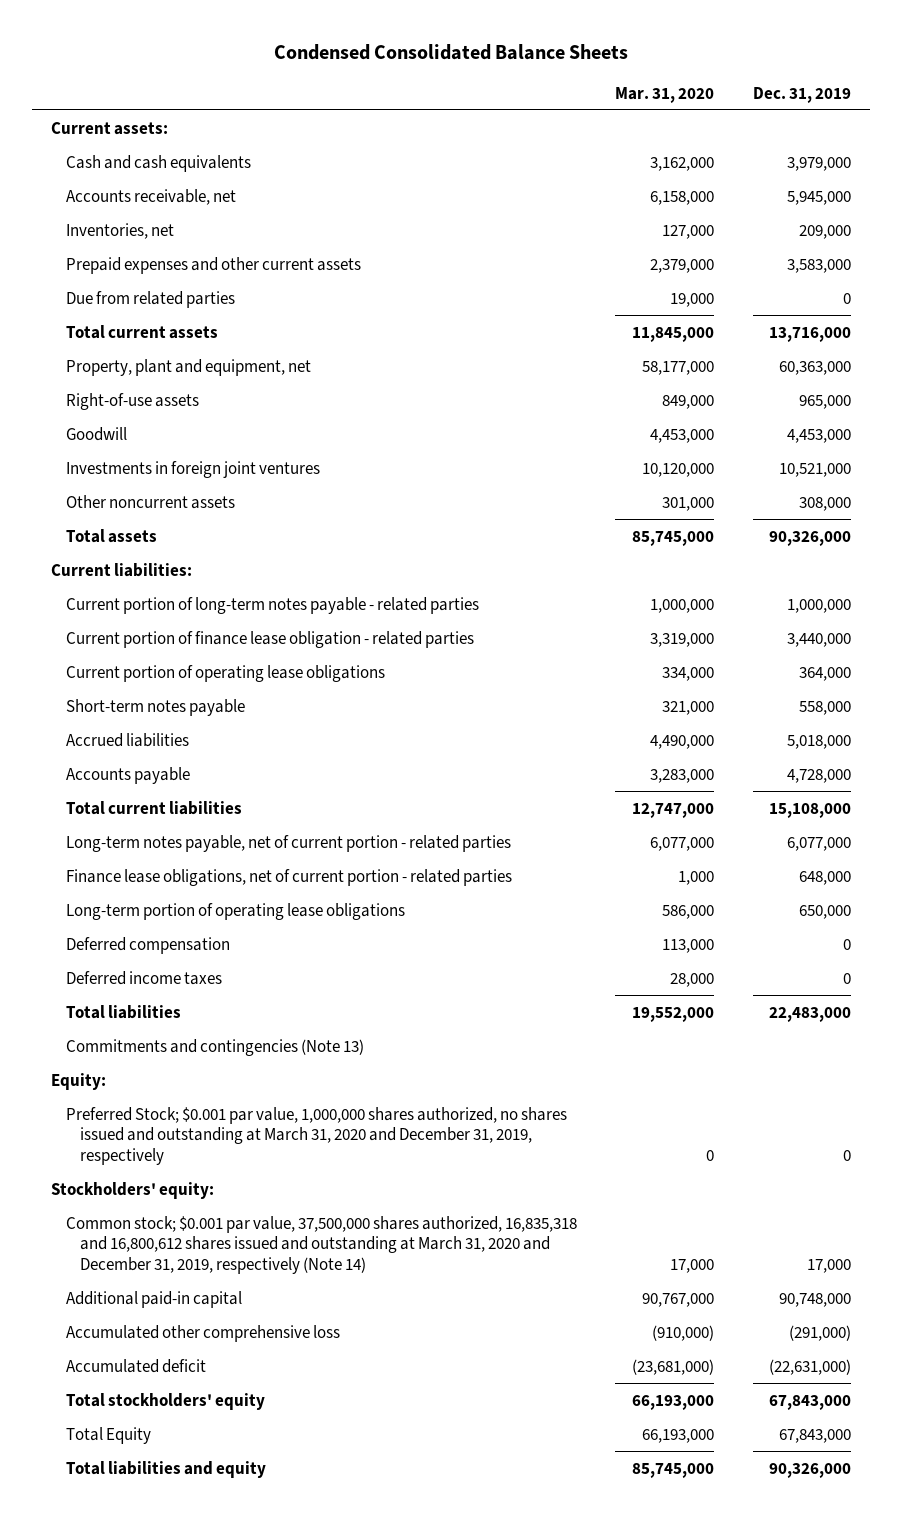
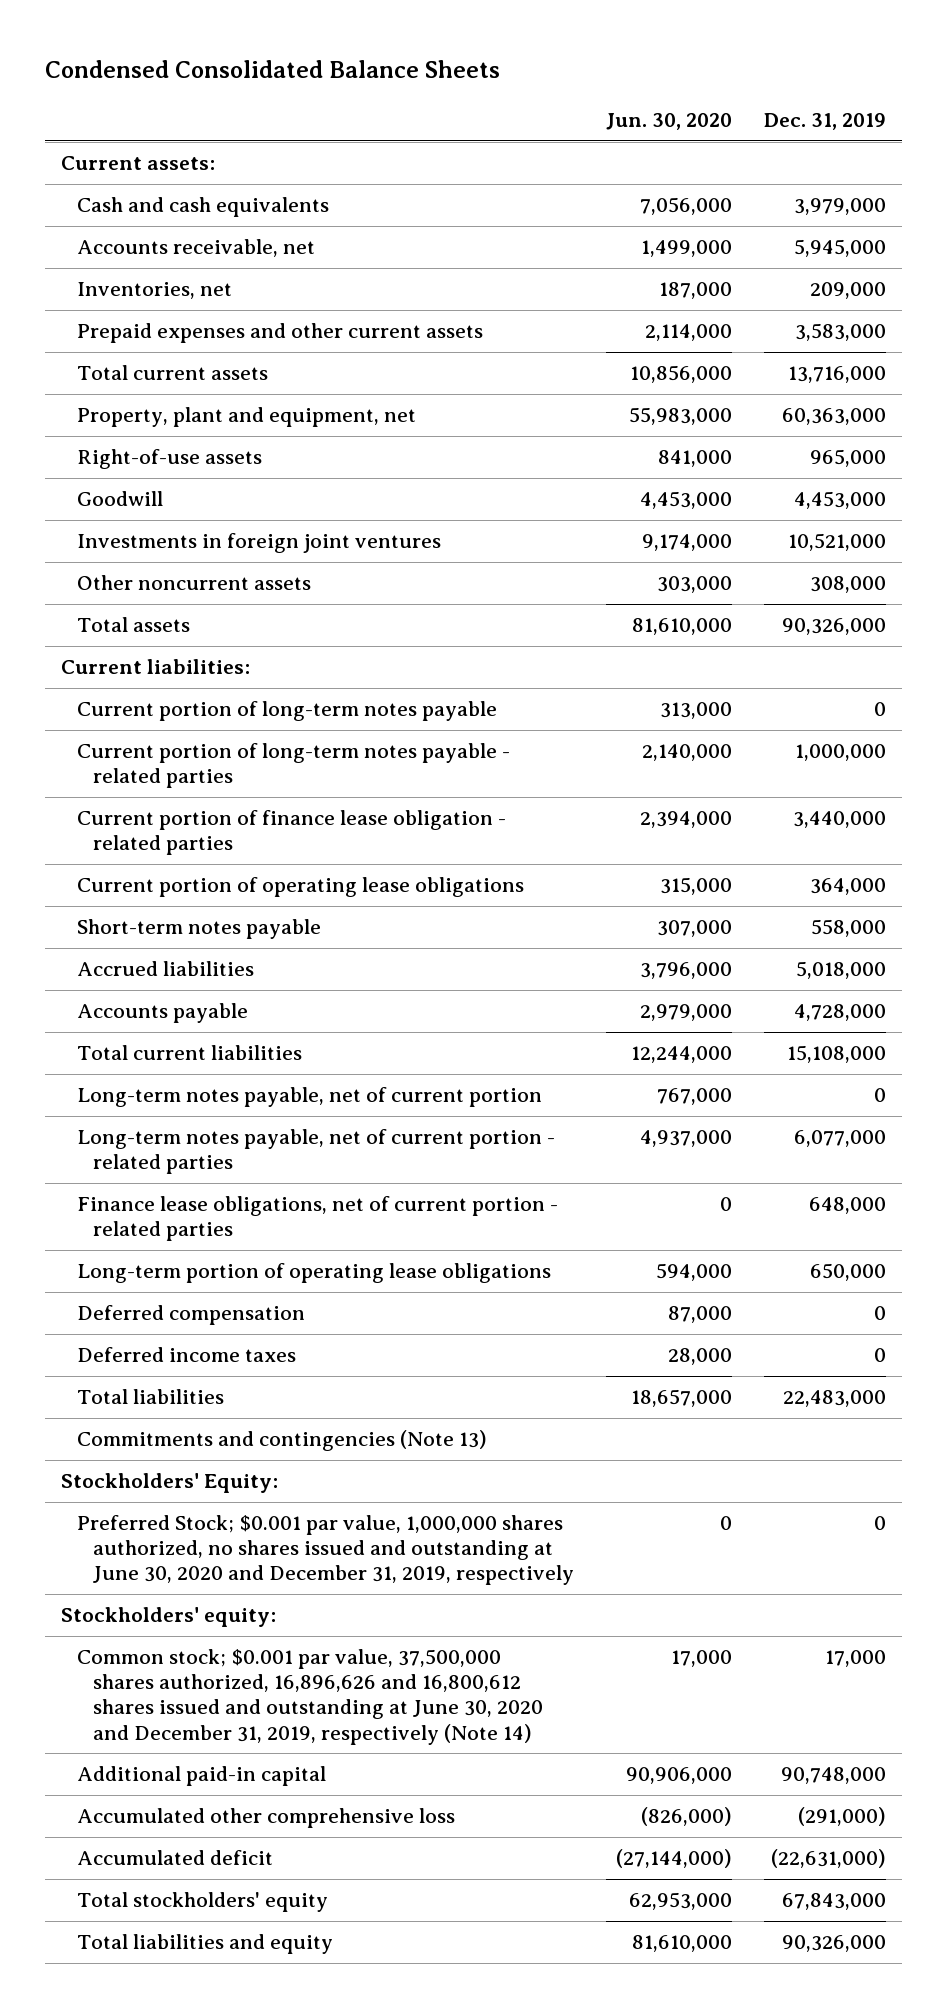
- | Mar. 31, 2020 | Dec. 31, 2019
+ | Jun. 30, 2020 | Dec. 31, 2019
- Due from related parties | 19,000 | 0
+ Current portion of long-term notes payable | 313,000 | 0
+ Long-term notes payable, net of current portion | 767,000 | 0
- Equity:
- Preferred Stock; $0.001 par value, 1,000,000 shares authorized, no shares issued and outstanding at March 31, 2020 and December 31, 2019, respectively | 0 | 0
+ Stockholders' Equity:
+ Preferred Stock; $0.001 par value, 1,000,000 shares authorized, no shares issued and outstanding at June 30, 2020 and December 31, 2019, respectively | 0 | 0
- Common stock; $0.001 par value, 37,500,000 shares authorized, 16,835,318 and 16,800,612 shares issued and outstanding at March 31, 2020 and December 31, 2019, respectively (Note 14) | 17,000 | 17,000
+ Common stock; $0.001 par value, 37,500,000 shares authorized, 16,896,626 and 16,800,612 shares issued and outstanding at June 30, 2020 and December 31, 2019, respectively (Note 14) | 17,000 | 17,000
- Total Equity | 66,193,000 | 67,843,000

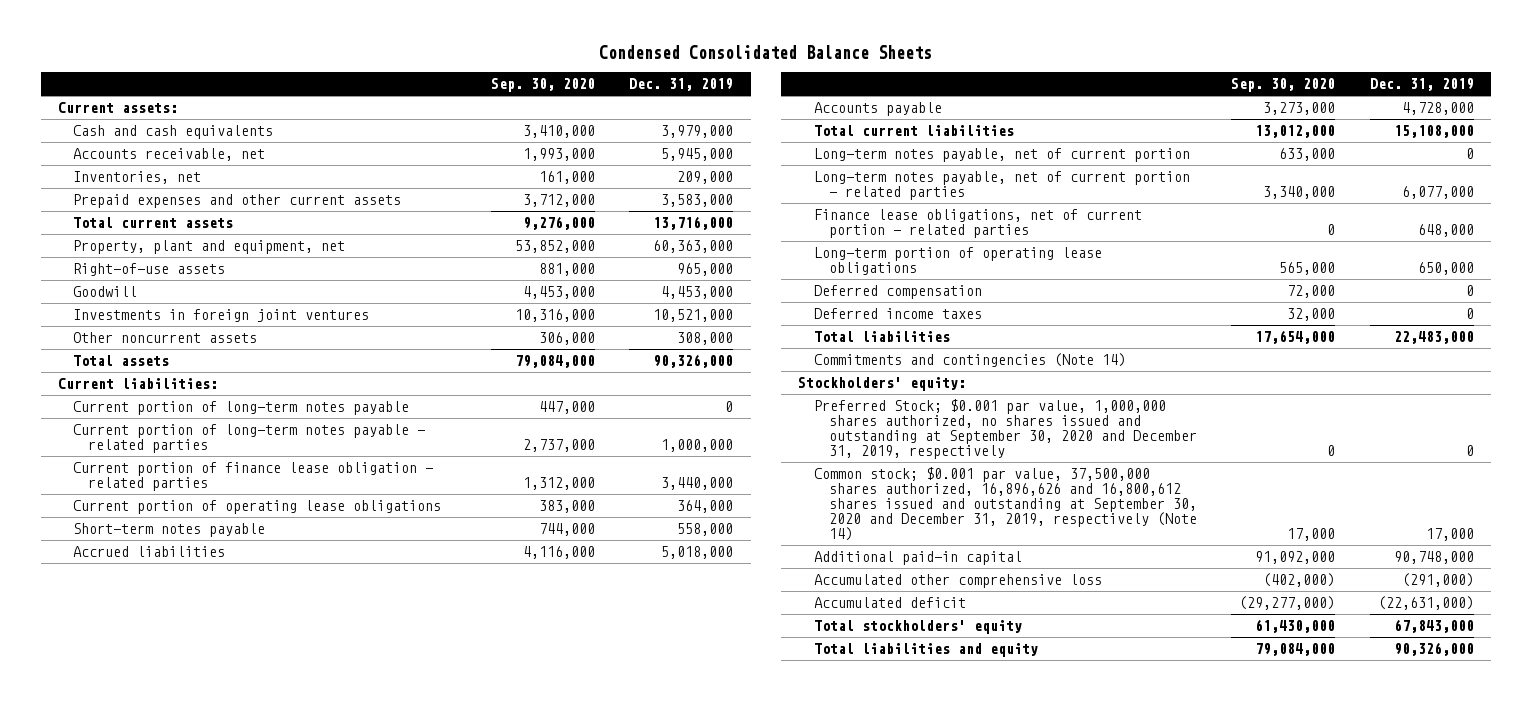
- | Jun. 30, 2020 | Dec. 31, 2019
+ | Sep. 30, 2020 | Dec. 31, 2019
- Commitments and contingencies (Note 13)
- Stockholders' Equity:
- Preferred Stock; $0.001 par value, 1,000,000 shares authorized, no shares issued and outstanding at June 30, 2020 and December 31, 2019, respectively | 0 | 0
+ Commitments and contingencies (Note 14)
- Common stock; $0.001 par value, 37,500,000 shares authorized, 16,896,626 and 16,800,612 shares issued and outstanding at June 30, 2020 and December 31, 2019, respectively (Note 14) | 17,000 | 17,000
+ Preferred Stock; $0.001 par value, 1,000,000 shares authorized, no shares issued and outstanding at September 30, 2020 and December 31, 2019, respectively | 0 | 0
+ Common stock; $0.001 par value, 37,500,000 shares authorized, 16,896,626 and 16,800,612 shares issued and outstanding at September 30, 2020 and December 31, 2019, respectively (Note 14) | 17,000 | 17,000

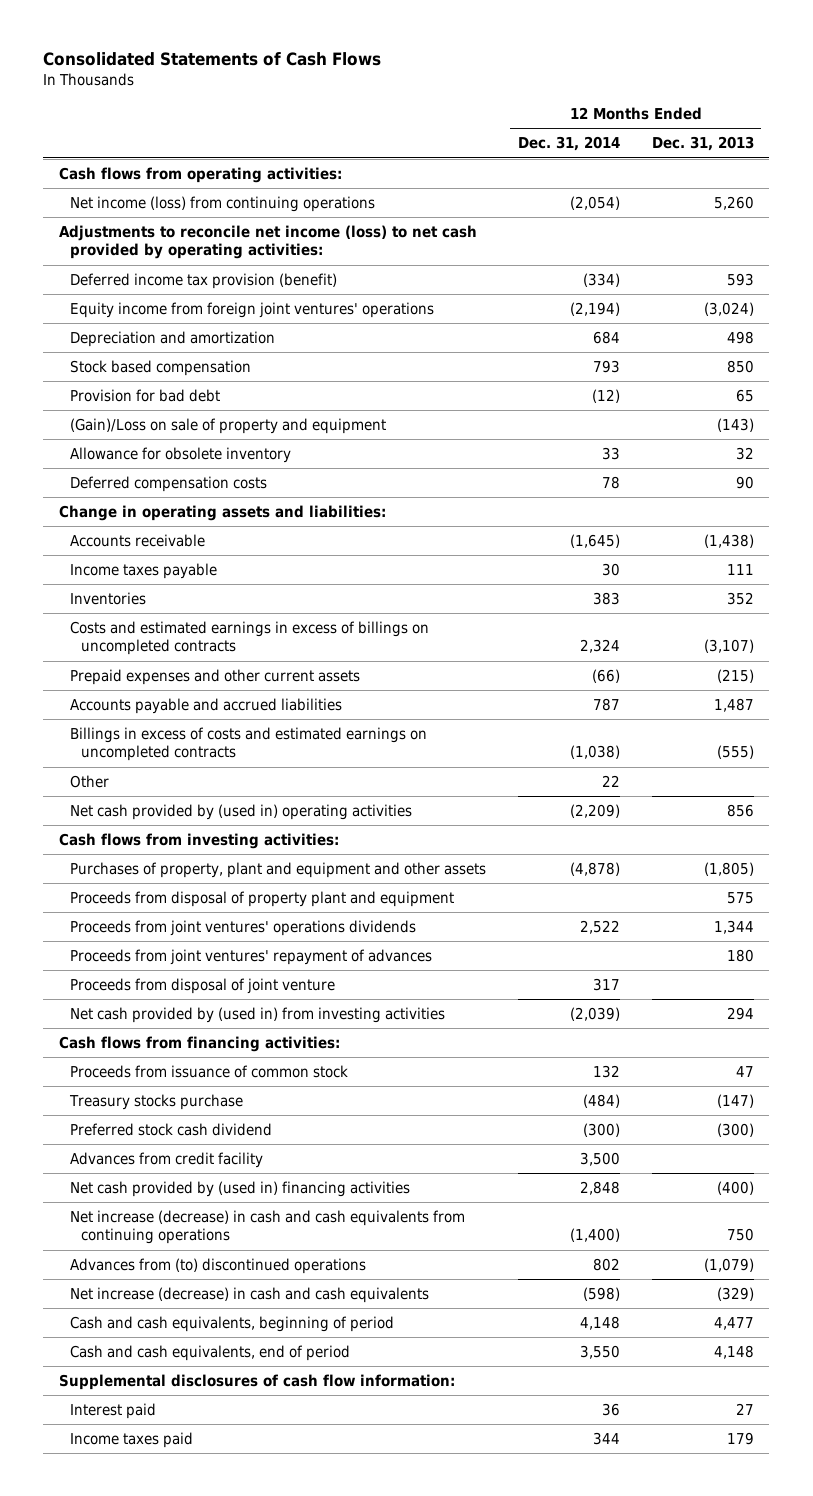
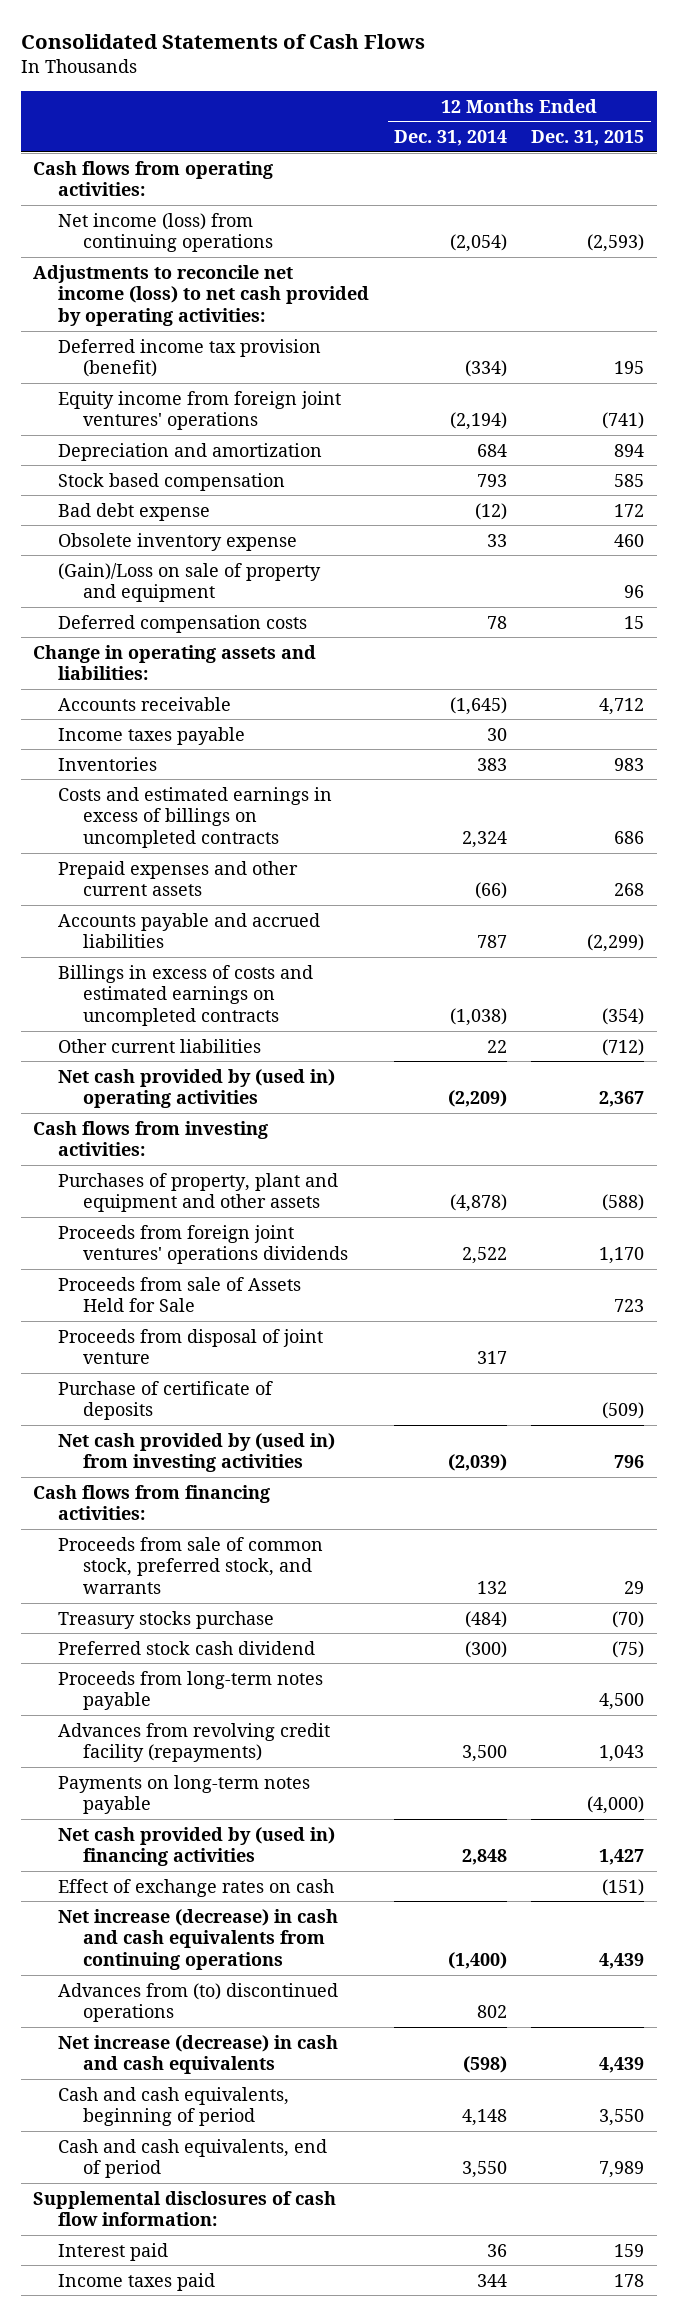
- | 12 Months Ended Dec. 31, 2014 | 12 Months Ended Dec. 31, 2013
+ | 12 Months Ended Dec. 31, 2014 | 12 Months Ended Dec. 31, 2015
- Provision for bad debt | (12) | 65
+ Bad debt expense | (12) | 172
+ Obsolete inventory expense | 33 | 460
- Allowance for obsolete inventory | 33 | 32
- Other | 22 |
+ Other current liabilities | 22 | (712)
- Proceeds from disposal of property plant and equipment | | 575
- Proceeds from joint ventures' operations dividends | 2,522 | 1,344
- Proceeds from joint ventures' repayment of advances | | 180
+ Proceeds from foreign joint ventures' operations dividends | 2,522 | 1,170
+ Proceeds from sale of Assets Held for Sale | | 723
+ Purchase of certificate of deposits | | (509)
- Proceeds from issuance of common stock | 132 | 47
+ Proceeds from sale of common stock, preferred stock, and warrants | 132 | 29
- Advances from credit facility | 3,500 |
+ Proceeds from long-term notes payable | | 4,500
+ Advances from revolving credit facility (repayments) | 3,500 | 1,043
+ Payments on long-term notes payable | | (4,000)
+ Effect of exchange rates on cash | | (151)

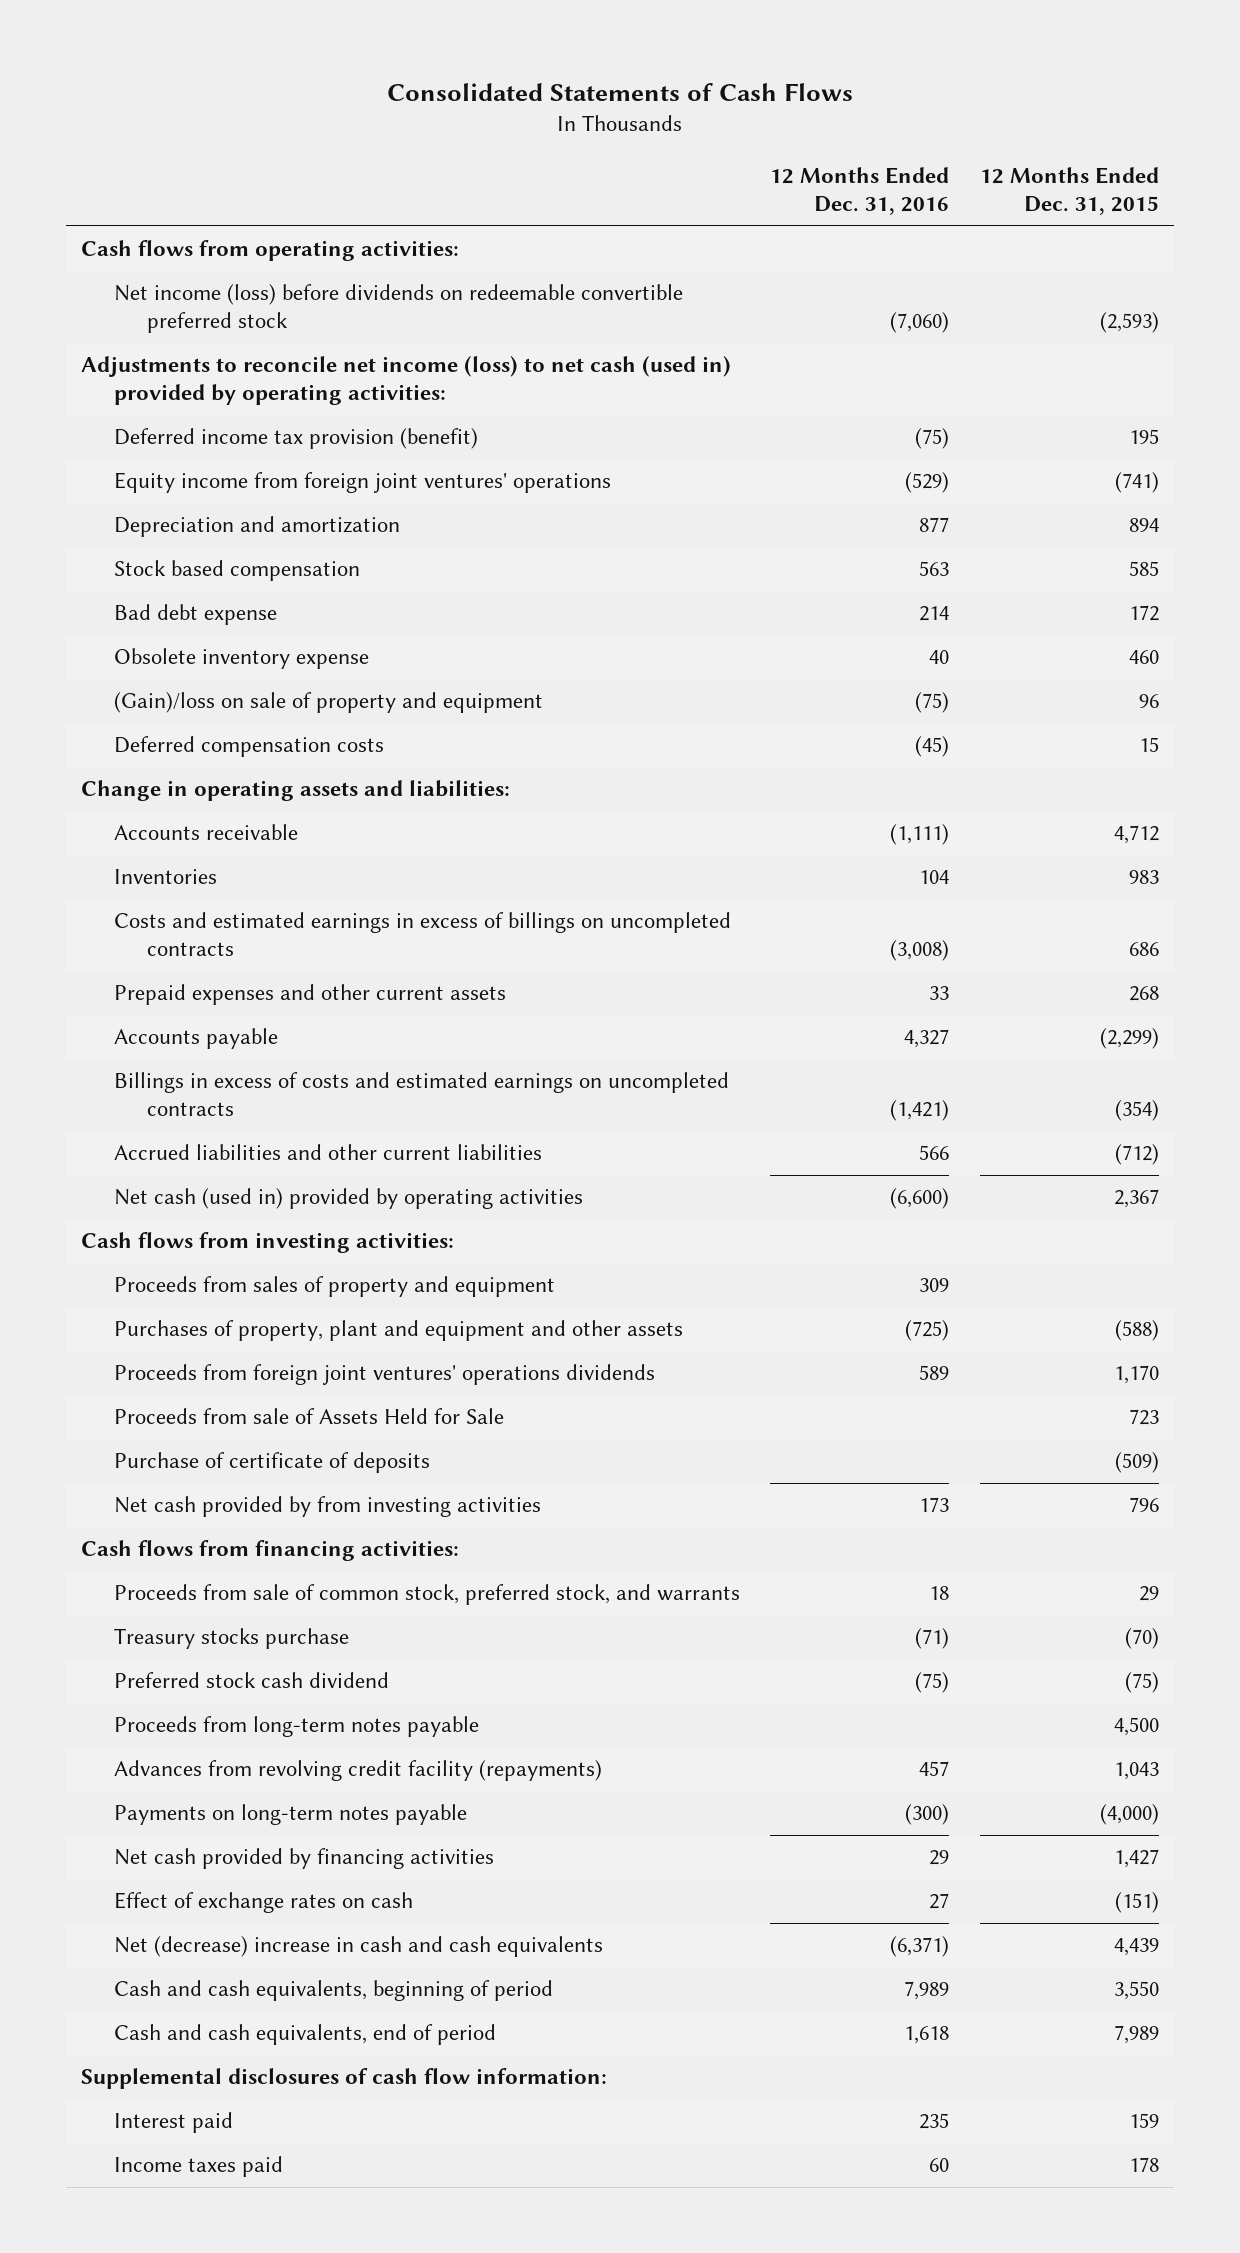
- | 12 Months Ended Dec. 31, 2014 | 12 Months Ended Dec. 31, 2015
+ | 12 Months Ended Dec. 31, 2016 | 12 Months Ended Dec. 31, 2015
- Net income (loss) from continuing operations | (2,054) | (2,593)
- Adjustments to reconcile net income (loss) to net cash provided by operating activities:
+ Net income (loss) before dividends on redeemable convertible preferred stock | (7,060) | (2,593)
+ Adjustments to reconcile net income (loss) to net cash (used in) provided by operating activities:
- (Gain)/Loss on sale of property and equipment | | 96
+ (Gain)/loss on sale of property and equipment | (75) | 96
- Income taxes payable | 30 |
- Accounts payable and accrued liabilities | 787 | (2,299)
+ Accounts payable | 4,327 | (2,299)
- Other current liabilities | 22 | (712)
- Net cash provided by (used in) operating activities | (2,209) | 2,367
+ Accrued liabilities and other current liabilities | 566 | (712)
+ Net cash (used in) provided by operating activities | (6,600) | 2,367
+ Proceeds from sales of property and equipment | 309 |
- Proceeds from disposal of joint venture | 317 |
- Net cash provided by (used in) from investing activities | (2,039) | 796
+ Net cash provided by from investing activities | 173 | 796
- Net cash provided by (used in) financing activities | 2,848 | 1,427
+ Net cash provided by financing activities | 29 | 1,427
- Net increase (decrease) in cash and cash equivalents from continuing operations | (1,400) | 4,439
- Advances from (to) discontinued operations | 802 |
- Net increase (decrease) in cash and cash equivalents | (598) | 4,439
+ Net (decrease) increase in cash and cash equivalents | (6,371) | 4,439

